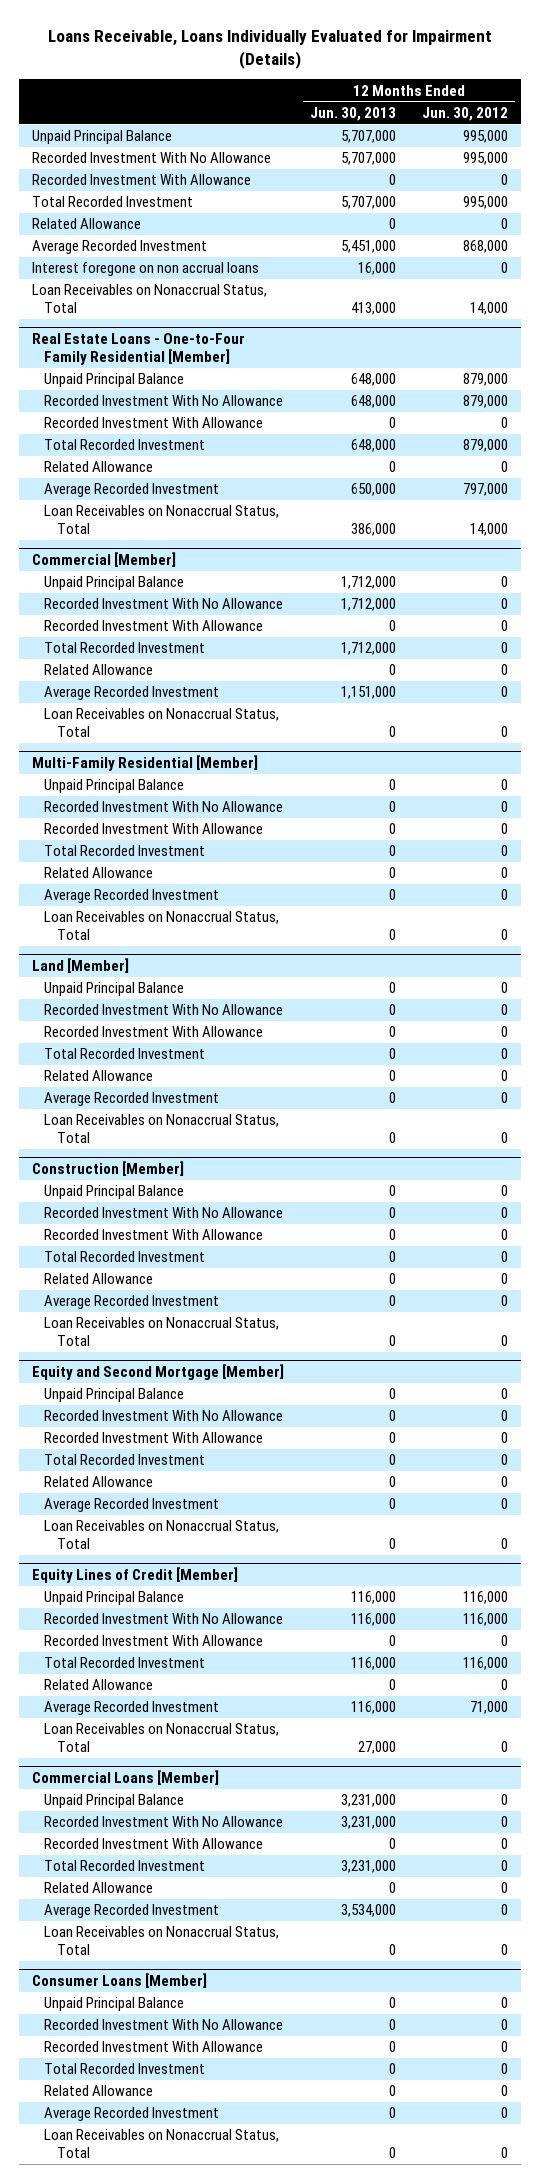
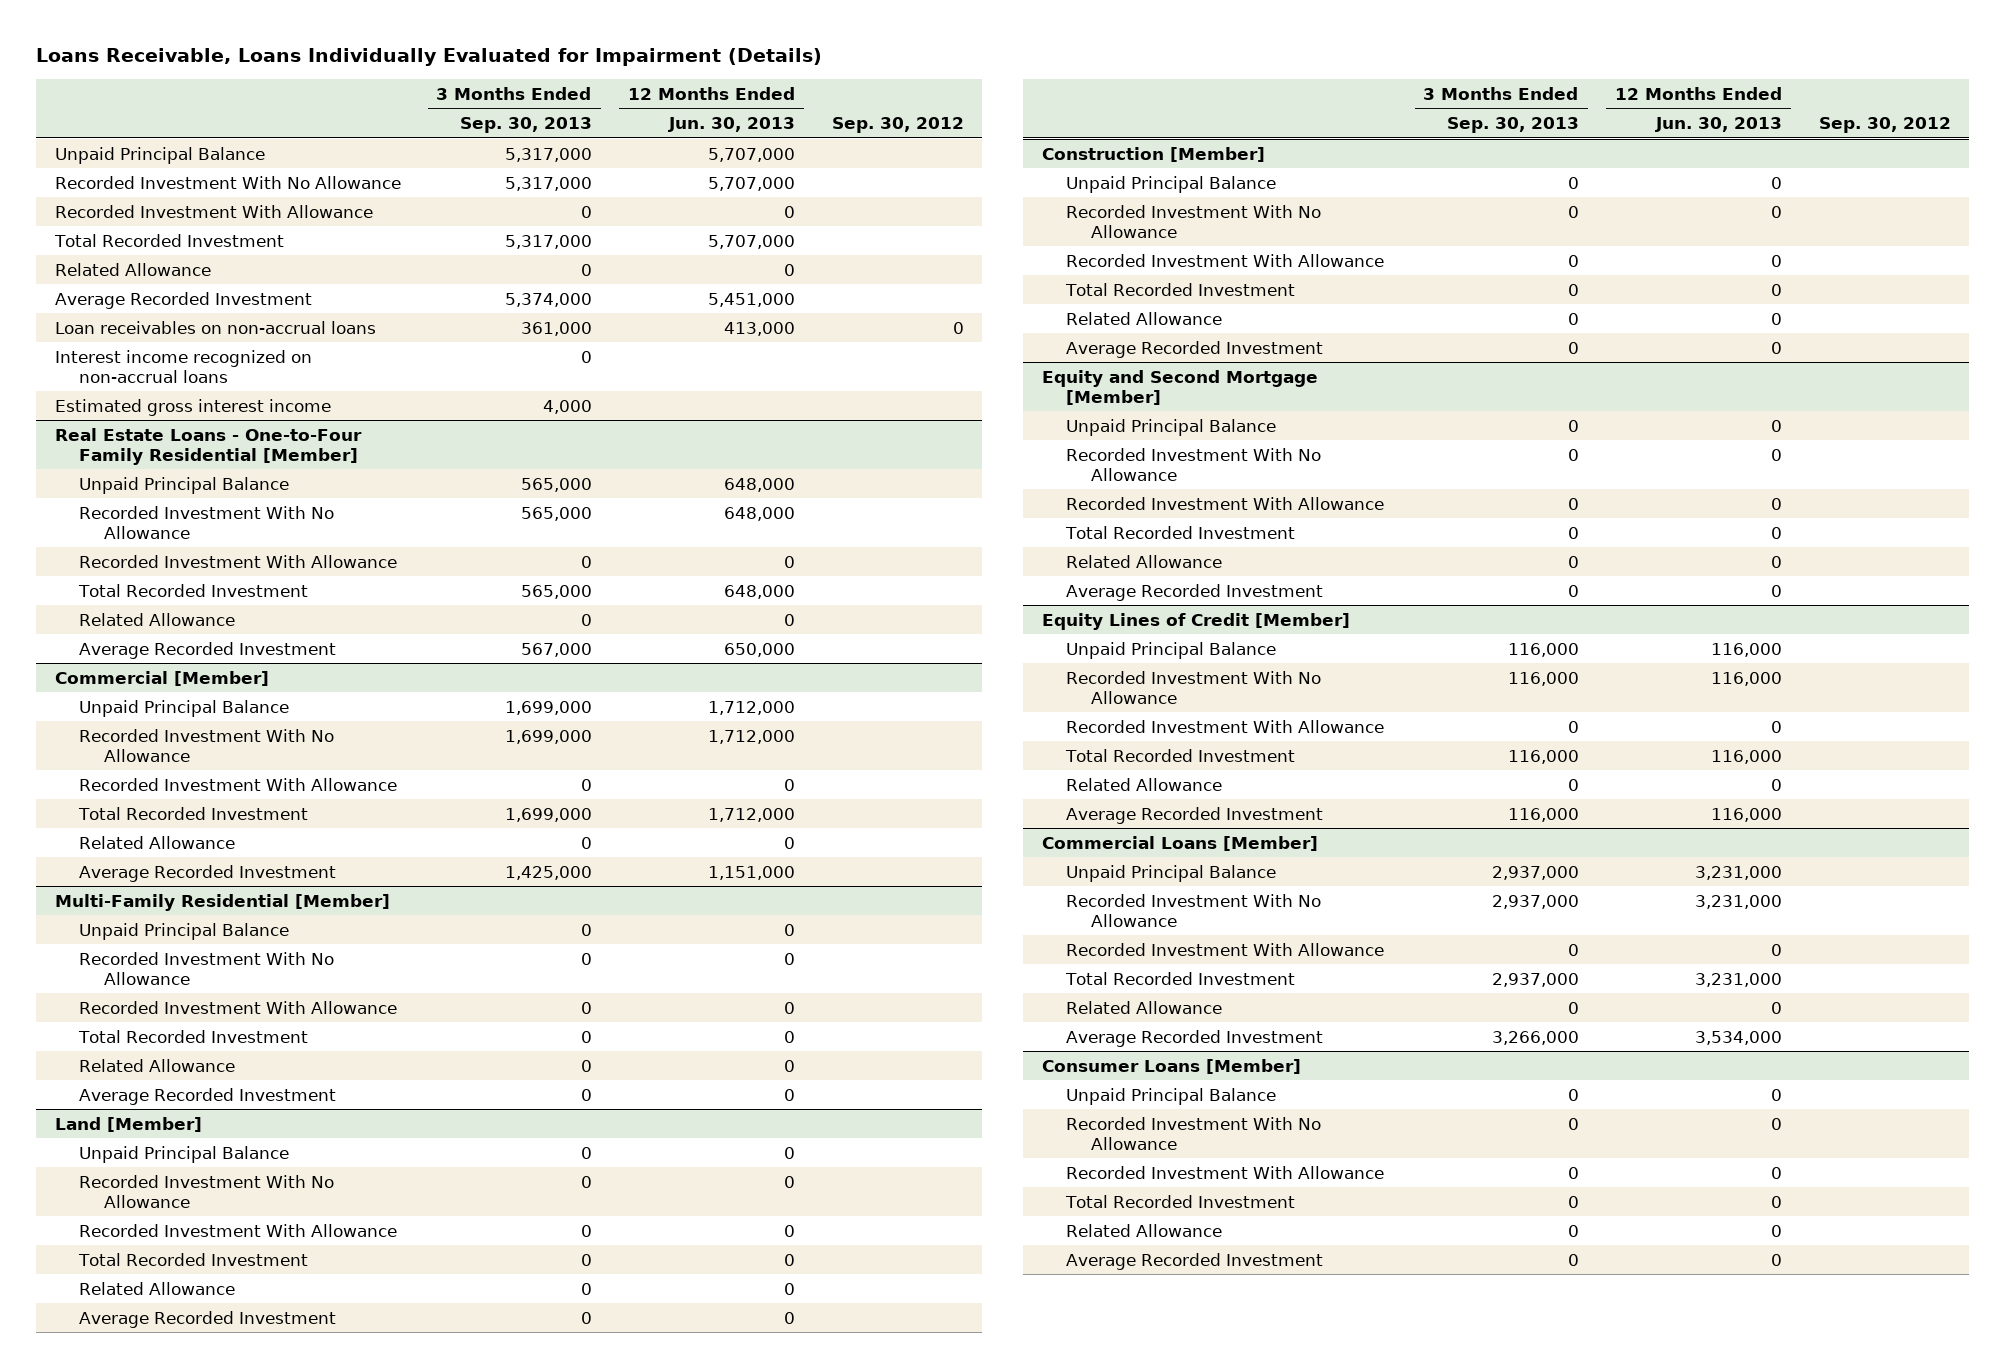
- | 12 Months Ended Jun. 30, 2013 | 12 Months Ended Jun. 30, 2012
+ | 3 Months Ended Sep. 30, 2013 | 12 Months Ended Jun. 30, 2013 | Sep. 30, 2012
- Interest foregone on non accrual loans | 16,000 | 0
- Loan Receivables on Nonaccrual Status, Total | 413,000 | 14,000
+ Loan receivables on non-accrual loans | 361,000 | 413,000 | 0
+ Interest income recognized on non-accrual loans | 0 | |
+ Estimated gross interest income | 4,000 | |
@ Real Estate Loans - One-to-Four Family Residential [Member]
- Loan Receivables on Nonaccrual Status, Total | 386,000 | 14,000
@ Commercial [Member]
- Loan Receivables on Nonaccrual Status, Total | 0 | 0
@ Multi-Family Residential [Member]
- Loan Receivables on Nonaccrual Status, Total | 0 | 0
@ Land [Member]
- Loan Receivables on Nonaccrual Status, Total | 0 | 0
@ Construction [Member]
- Loan Receivables on Nonaccrual Status, Total | 0 | 0
@ Equity and Second Mortgage [Member]
- Loan Receivables on Nonaccrual Status, Total | 0 | 0
@ Equity Lines of Credit [Member]
- Loan Receivables on Nonaccrual Status, Total | 27,000 | 0
@ Commercial Loans [Member]
- Loan Receivables on Nonaccrual Status, Total | 0 | 0
@ Consumer Loans [Member]
- Loan Receivables on Nonaccrual Status, Total | 0 | 0

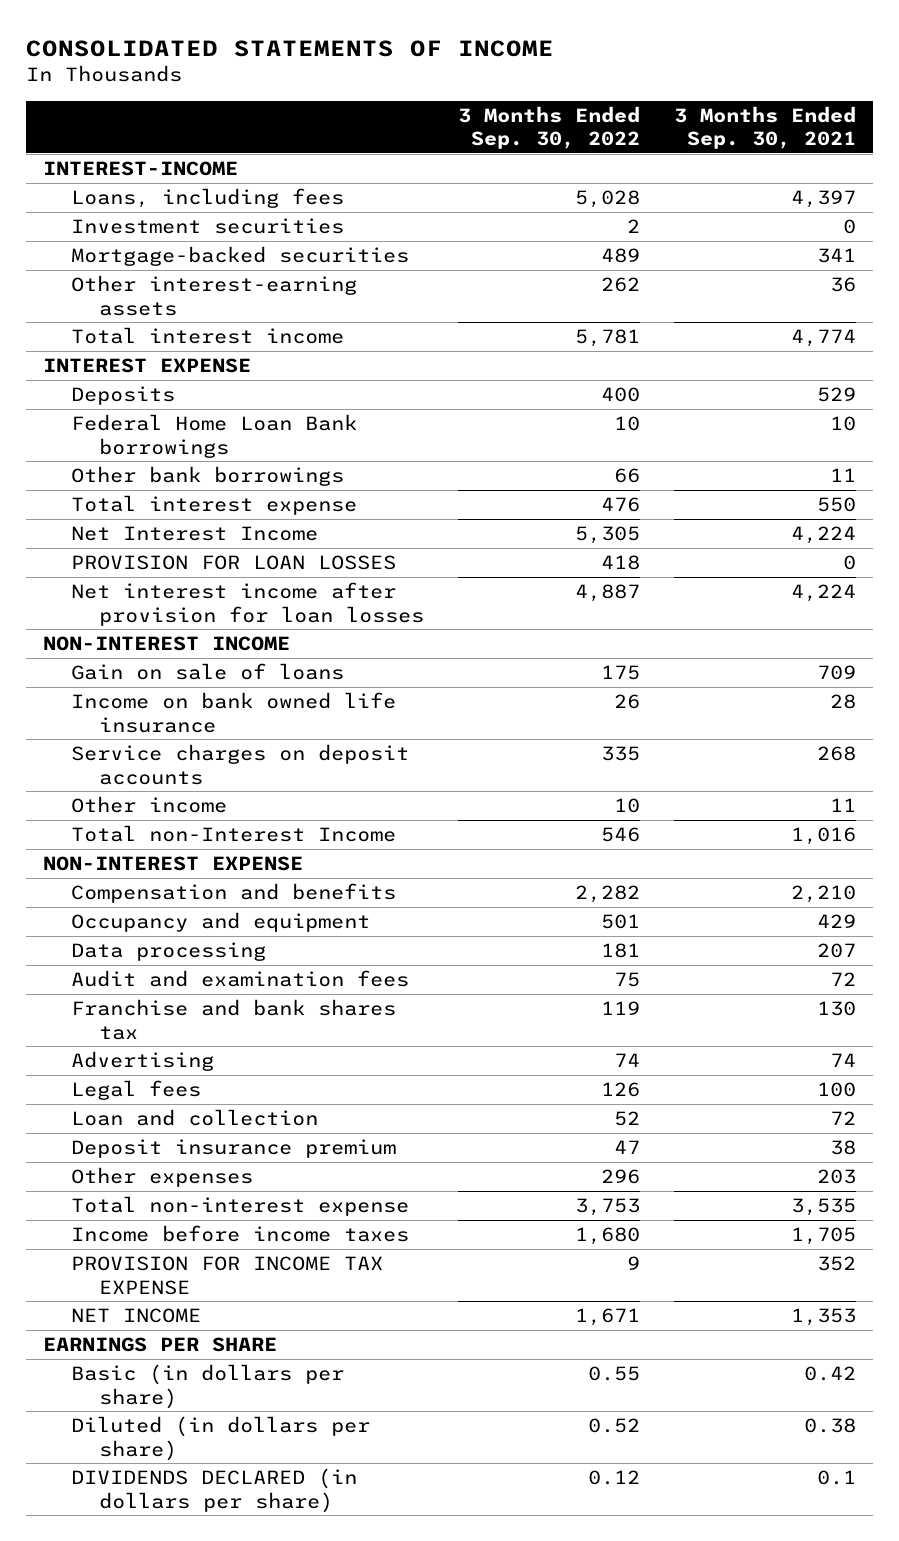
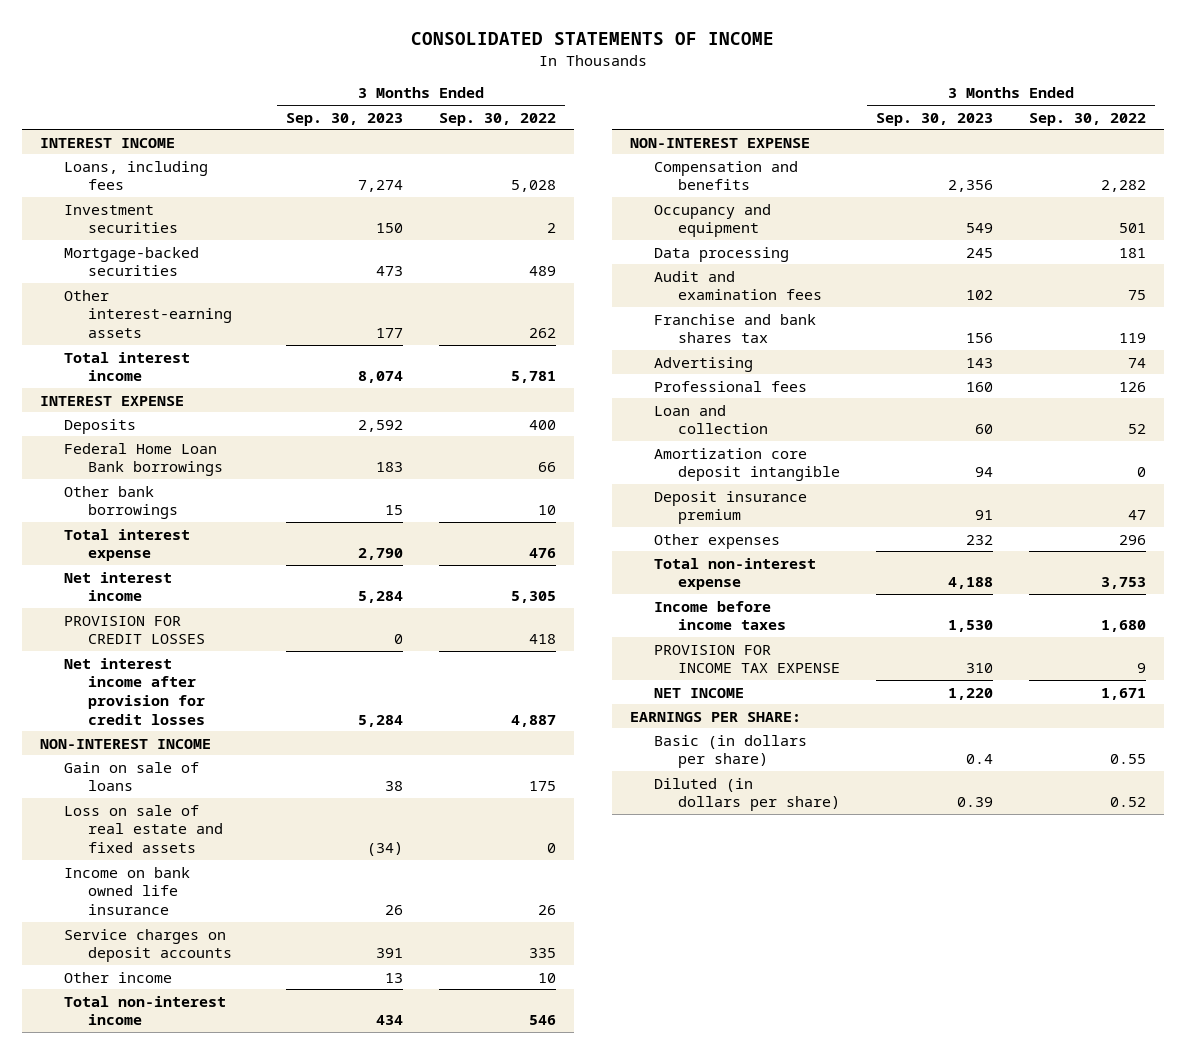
- | 3 Months Ended Sep. 30, 2022 | 3 Months Ended Sep. 30, 2021
+ | 3 Months Ended Sep. 30, 2023 | 3 Months Ended Sep. 30, 2022
- INTEREST-INCOME
+ INTEREST INCOME
- Federal Home Loan Bank borrowings | 10 | 10
- Other bank borrowings | 66 | 11
+ Federal Home Loan Bank borrowings | 183 | 66
+ Other bank borrowings | 15 | 10
- Net Interest Income | 5,305 | 4,224
- PROVISION FOR LOAN LOSSES | 418 | 0
- Net interest income after provision for loan losses | 4,887 | 4,224
+ Net interest income | 5,284 | 5,305
+ PROVISION FOR CREDIT LOSSES | 0 | 418
+ Net interest income after provision for credit losses | 5,284 | 4,887
+ Loss on sale of real estate and fixed assets | (34) | 0
- Total non-Interest Income | 546 | 1,016
+ Total non-interest income | 434 | 546
- Legal fees | 126 | 100
+ Professional fees | 160 | 126
+ Amortization core deposit intangible | 94 | 0
- EARNINGS PER SHARE
+ EARNINGS PER SHARE:
- DIVIDENDS DECLARED (in dollars per share) | 0.12 | 0.1

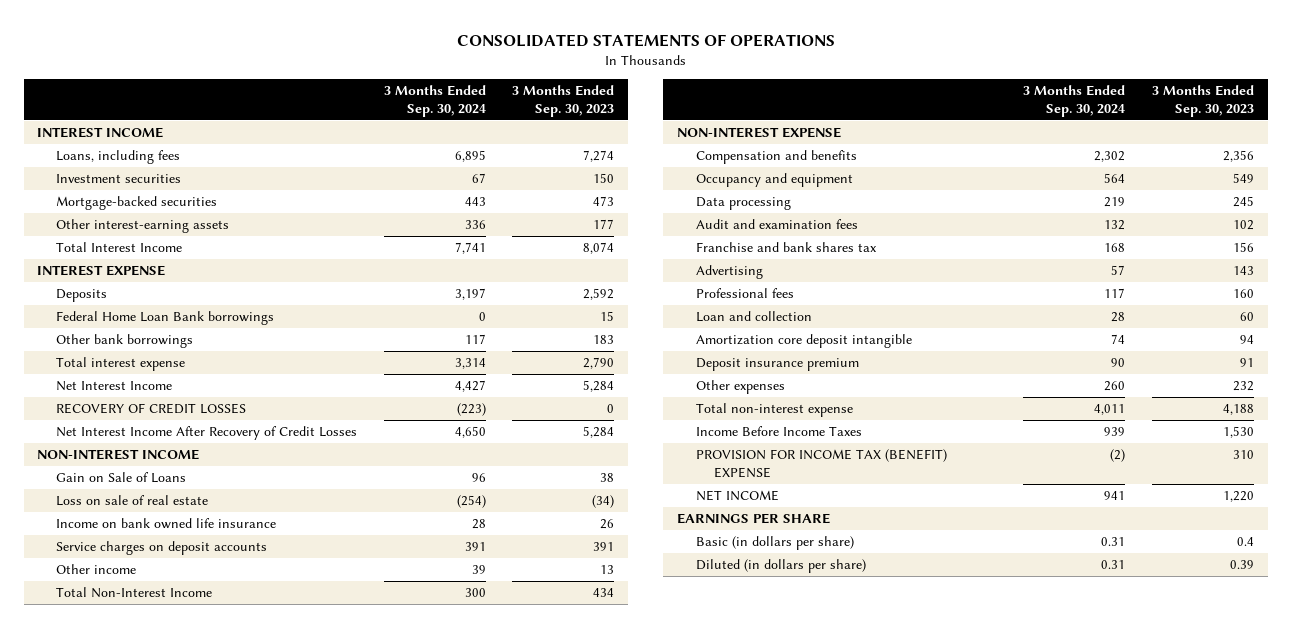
- CONSOLIDATED STATEMENTS OF INCOME
+ CONSOLIDATED STATEMENTS OF OPERATIONS
- | 3 Months Ended Sep. 30, 2023 | 3 Months Ended Sep. 30, 2022
+ | 3 Months Ended Sep. 30, 2024 | 3 Months Ended Sep. 30, 2023
- Total interest income | 8,074 | 5,781
+ Total Interest Income | 7,741 | 8,074
- Federal Home Loan Bank borrowings | 183 | 66
- Other bank borrowings | 15 | 10
+ Federal Home Loan Bank borrowings | 0 | 15
+ Other bank borrowings | 117 | 183
- Net interest income | 5,284 | 5,305
- PROVISION FOR CREDIT LOSSES | 0 | 418
- Net interest income after provision for credit losses | 5,284 | 4,887
+ Net Interest Income | 4,427 | 5,284
+ RECOVERY OF CREDIT LOSSES | (223) | 0
+ Net Interest Income After Recovery of Credit Losses | 4,650 | 5,284
- Gain on sale of loans | 38 | 175
- Loss on sale of real estate and fixed assets | (34) | 0
+ Gain on Sale of Loans | 96 | 38
+ Loss on sale of real estate | (254) | (34)
- Total non-interest income | 434 | 546
+ Total Non-Interest Income | 300 | 434
- Income before income taxes | 1,530 | 1,680
- PROVISION FOR INCOME TAX EXPENSE | 310 | 9
+ Income Before Income Taxes | 939 | 1,530
+ PROVISION FOR INCOME TAX (BENEFIT) EXPENSE | (2) | 310
- EARNINGS PER SHARE:
+ EARNINGS PER SHARE

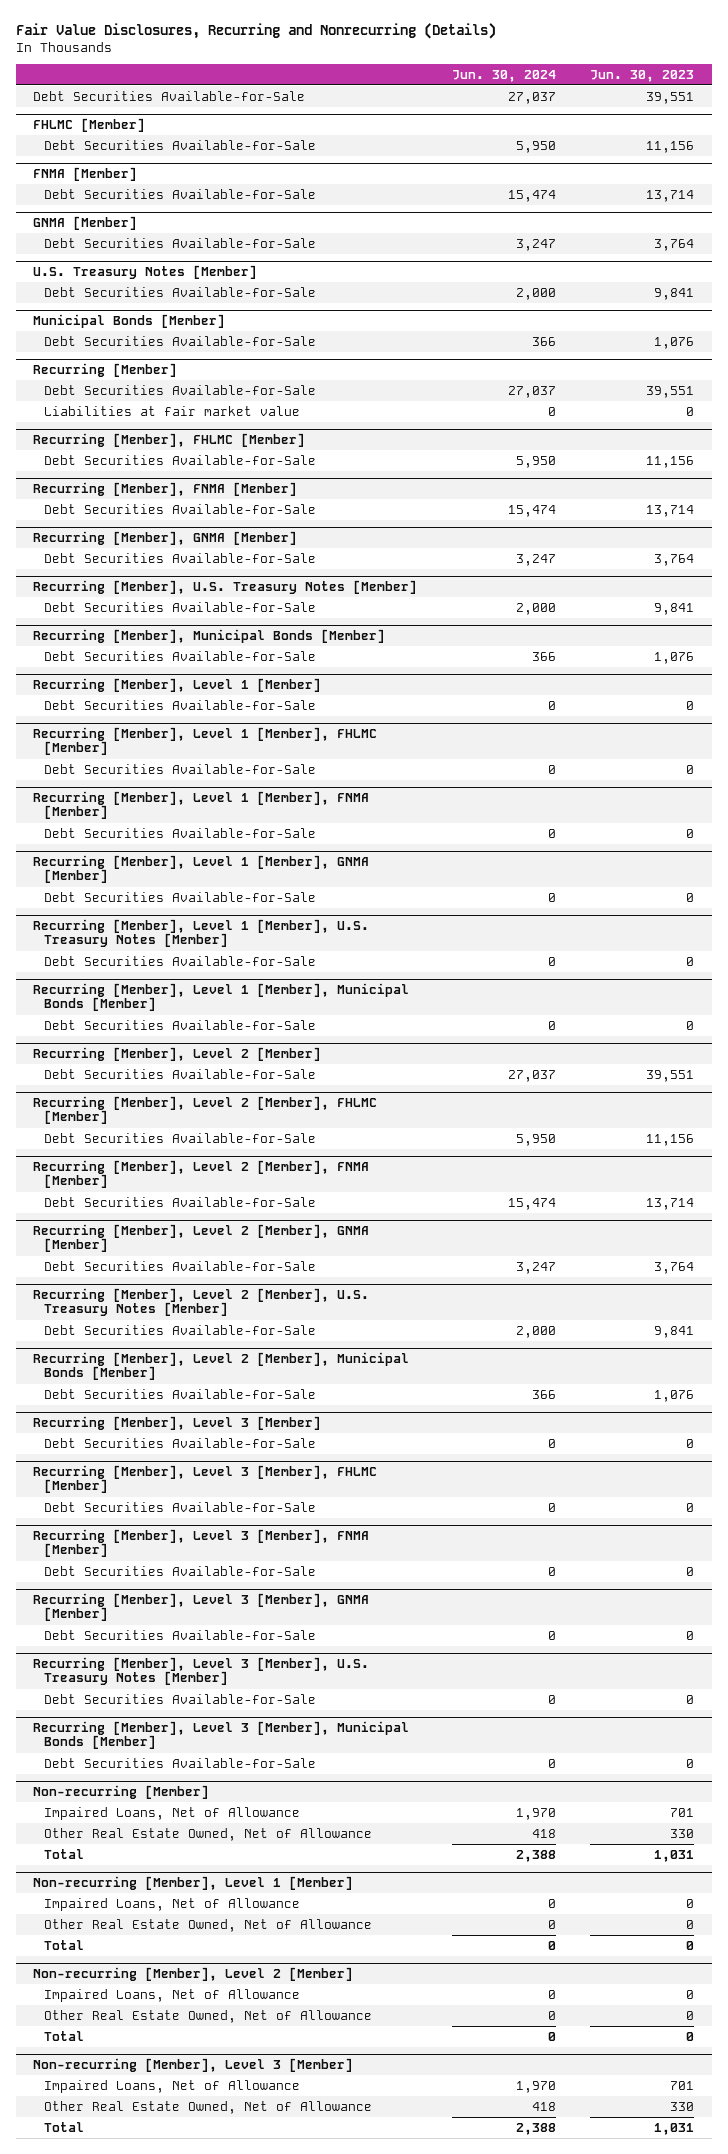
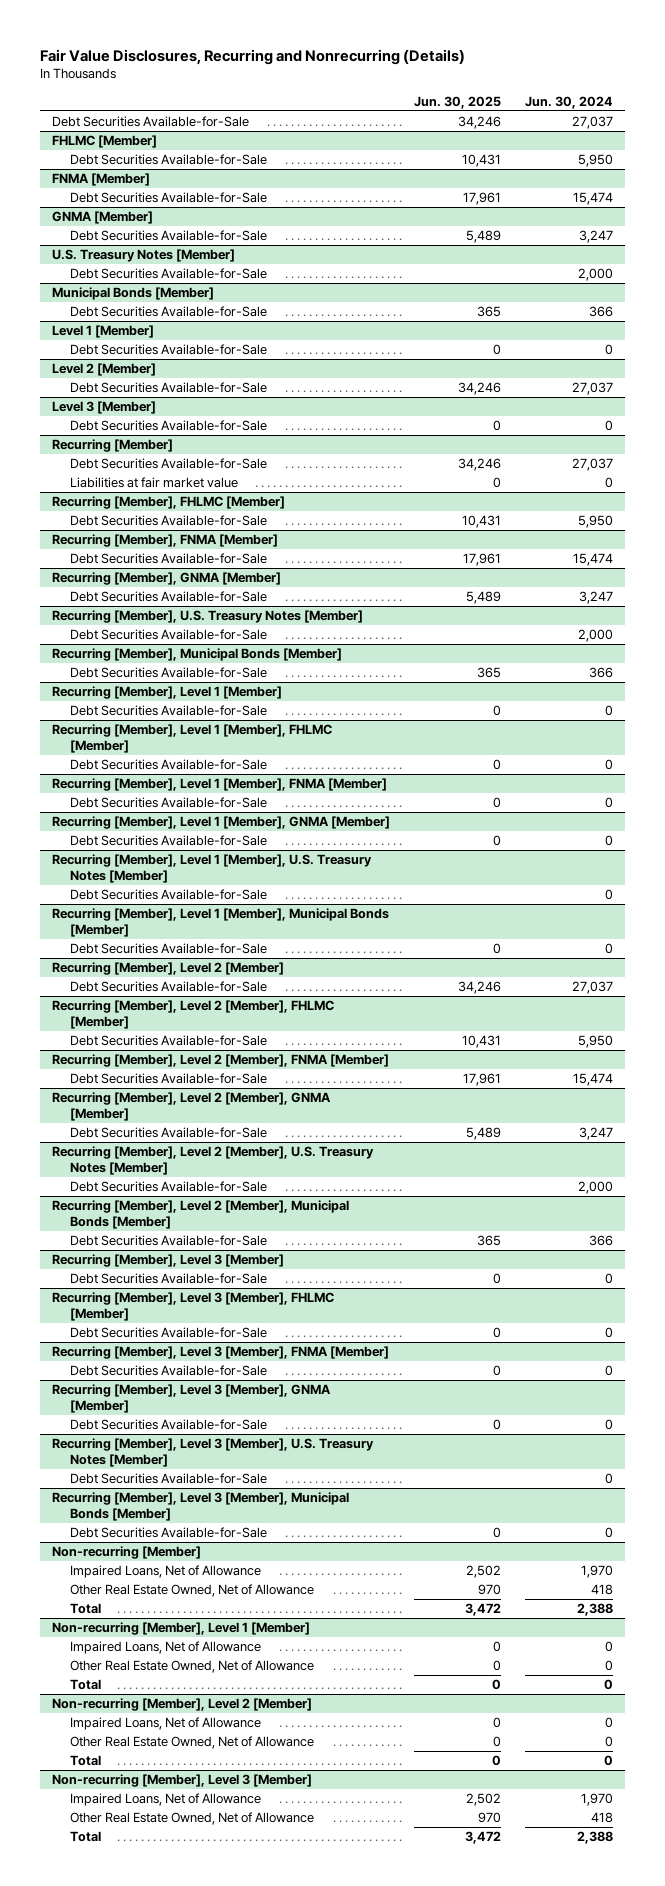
- | Jun. 30, 2024 | Jun. 30, 2023
+ | Jun. 30, 2025 | Jun. 30, 2024
+ Level 1 [Member]
+ Debt Securities Available-for-Sale | 0 | 0
+ Level 2 [Member]
+ Debt Securities Available-for-Sale | 34,246 | 27,037
+ Level 3 [Member]
+ Debt Securities Available-for-Sale | 0 | 0

